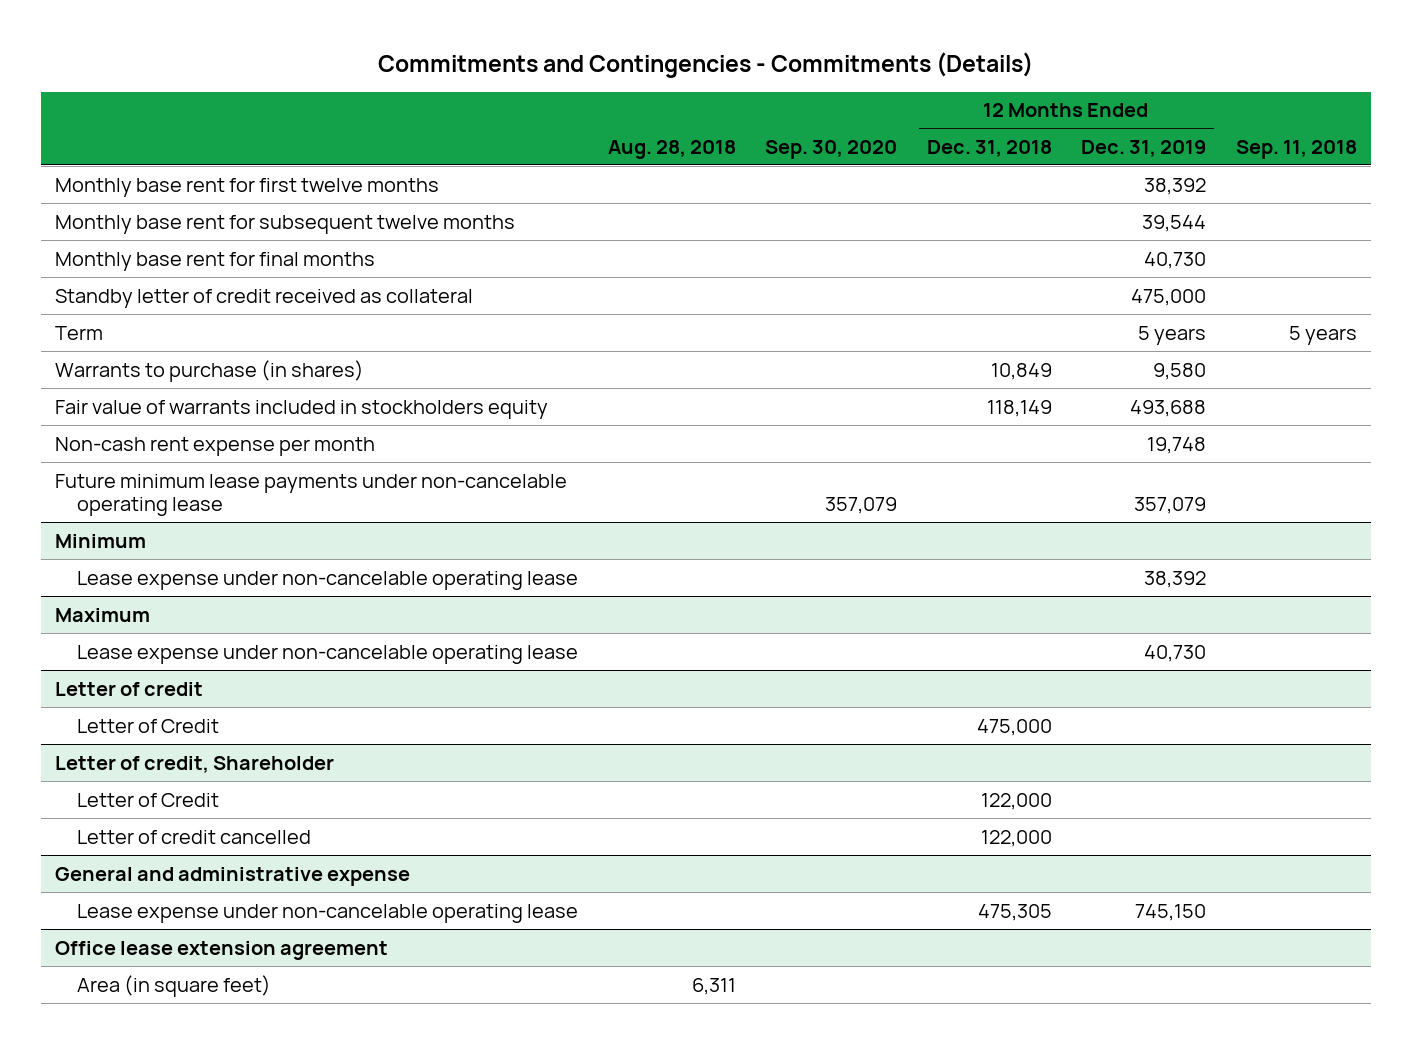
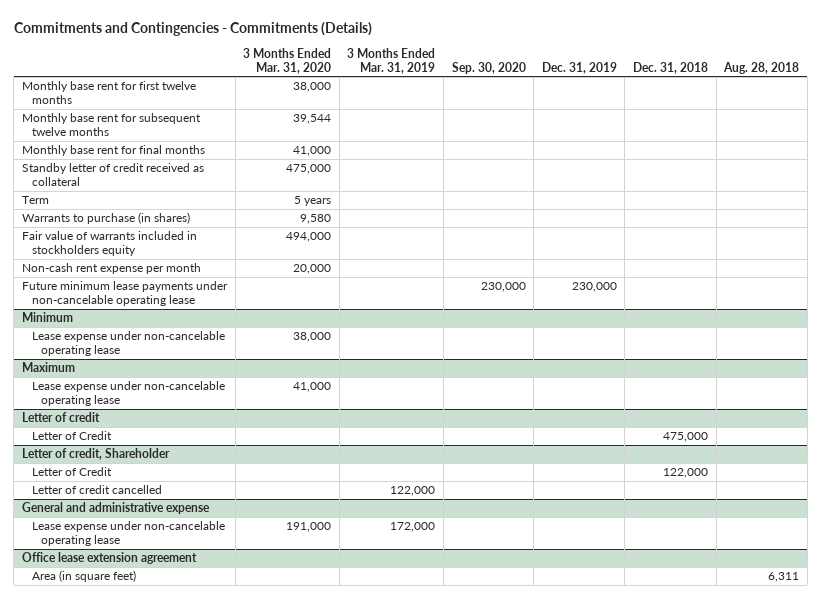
- | Aug. 28, 2018 | Sep. 30, 2020 | 12 Months Ended Dec. 31, 2018 | 12 Months Ended Dec. 31, 2019 | Sep. 11, 2018
+ | 3 Months Ended Mar. 31, 2020 | 3 Months Ended Mar. 31, 2019 | Sep. 30, 2020 | Dec. 31, 2019 | Dec. 31, 2018 | Aug. 28, 2018
- Future minimum lease payments under non-cancelable operating lease | | 357,079 | | 357,079 |
+ Future minimum lease payments under non-cancelable operating lease | | | 230,000 | 230,000 | |

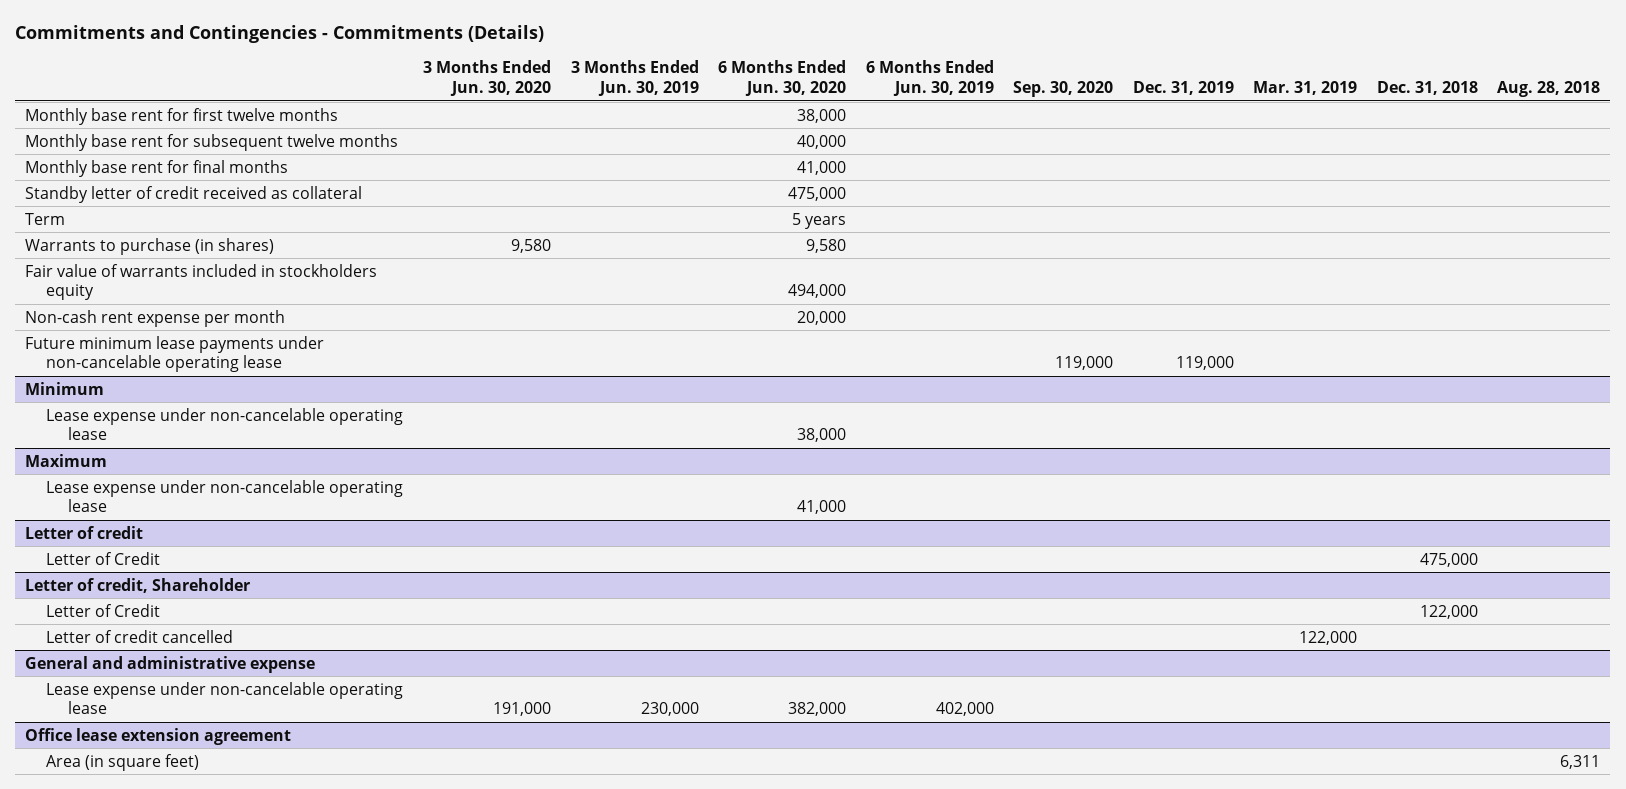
- | 3 Months Ended Mar. 31, 2020 | 3 Months Ended Mar. 31, 2019 | Sep. 30, 2020 | Dec. 31, 2019 | Dec. 31, 2018 | Aug. 28, 2018
+ | 3 Months Ended Jun. 30, 2020 | 3 Months Ended Jun. 30, 2019 | 6 Months Ended Jun. 30, 2020 | 6 Months Ended Jun. 30, 2019 | Sep. 30, 2020 | Dec. 31, 2019 | Mar. 31, 2019 | Dec. 31, 2018 | Aug. 28, 2018
- Future minimum lease payments under non-cancelable operating lease | | | 230,000 | 230,000 | |
+ Future minimum lease payments under non-cancelable operating lease | | | | | 119,000 | 119,000 | | |

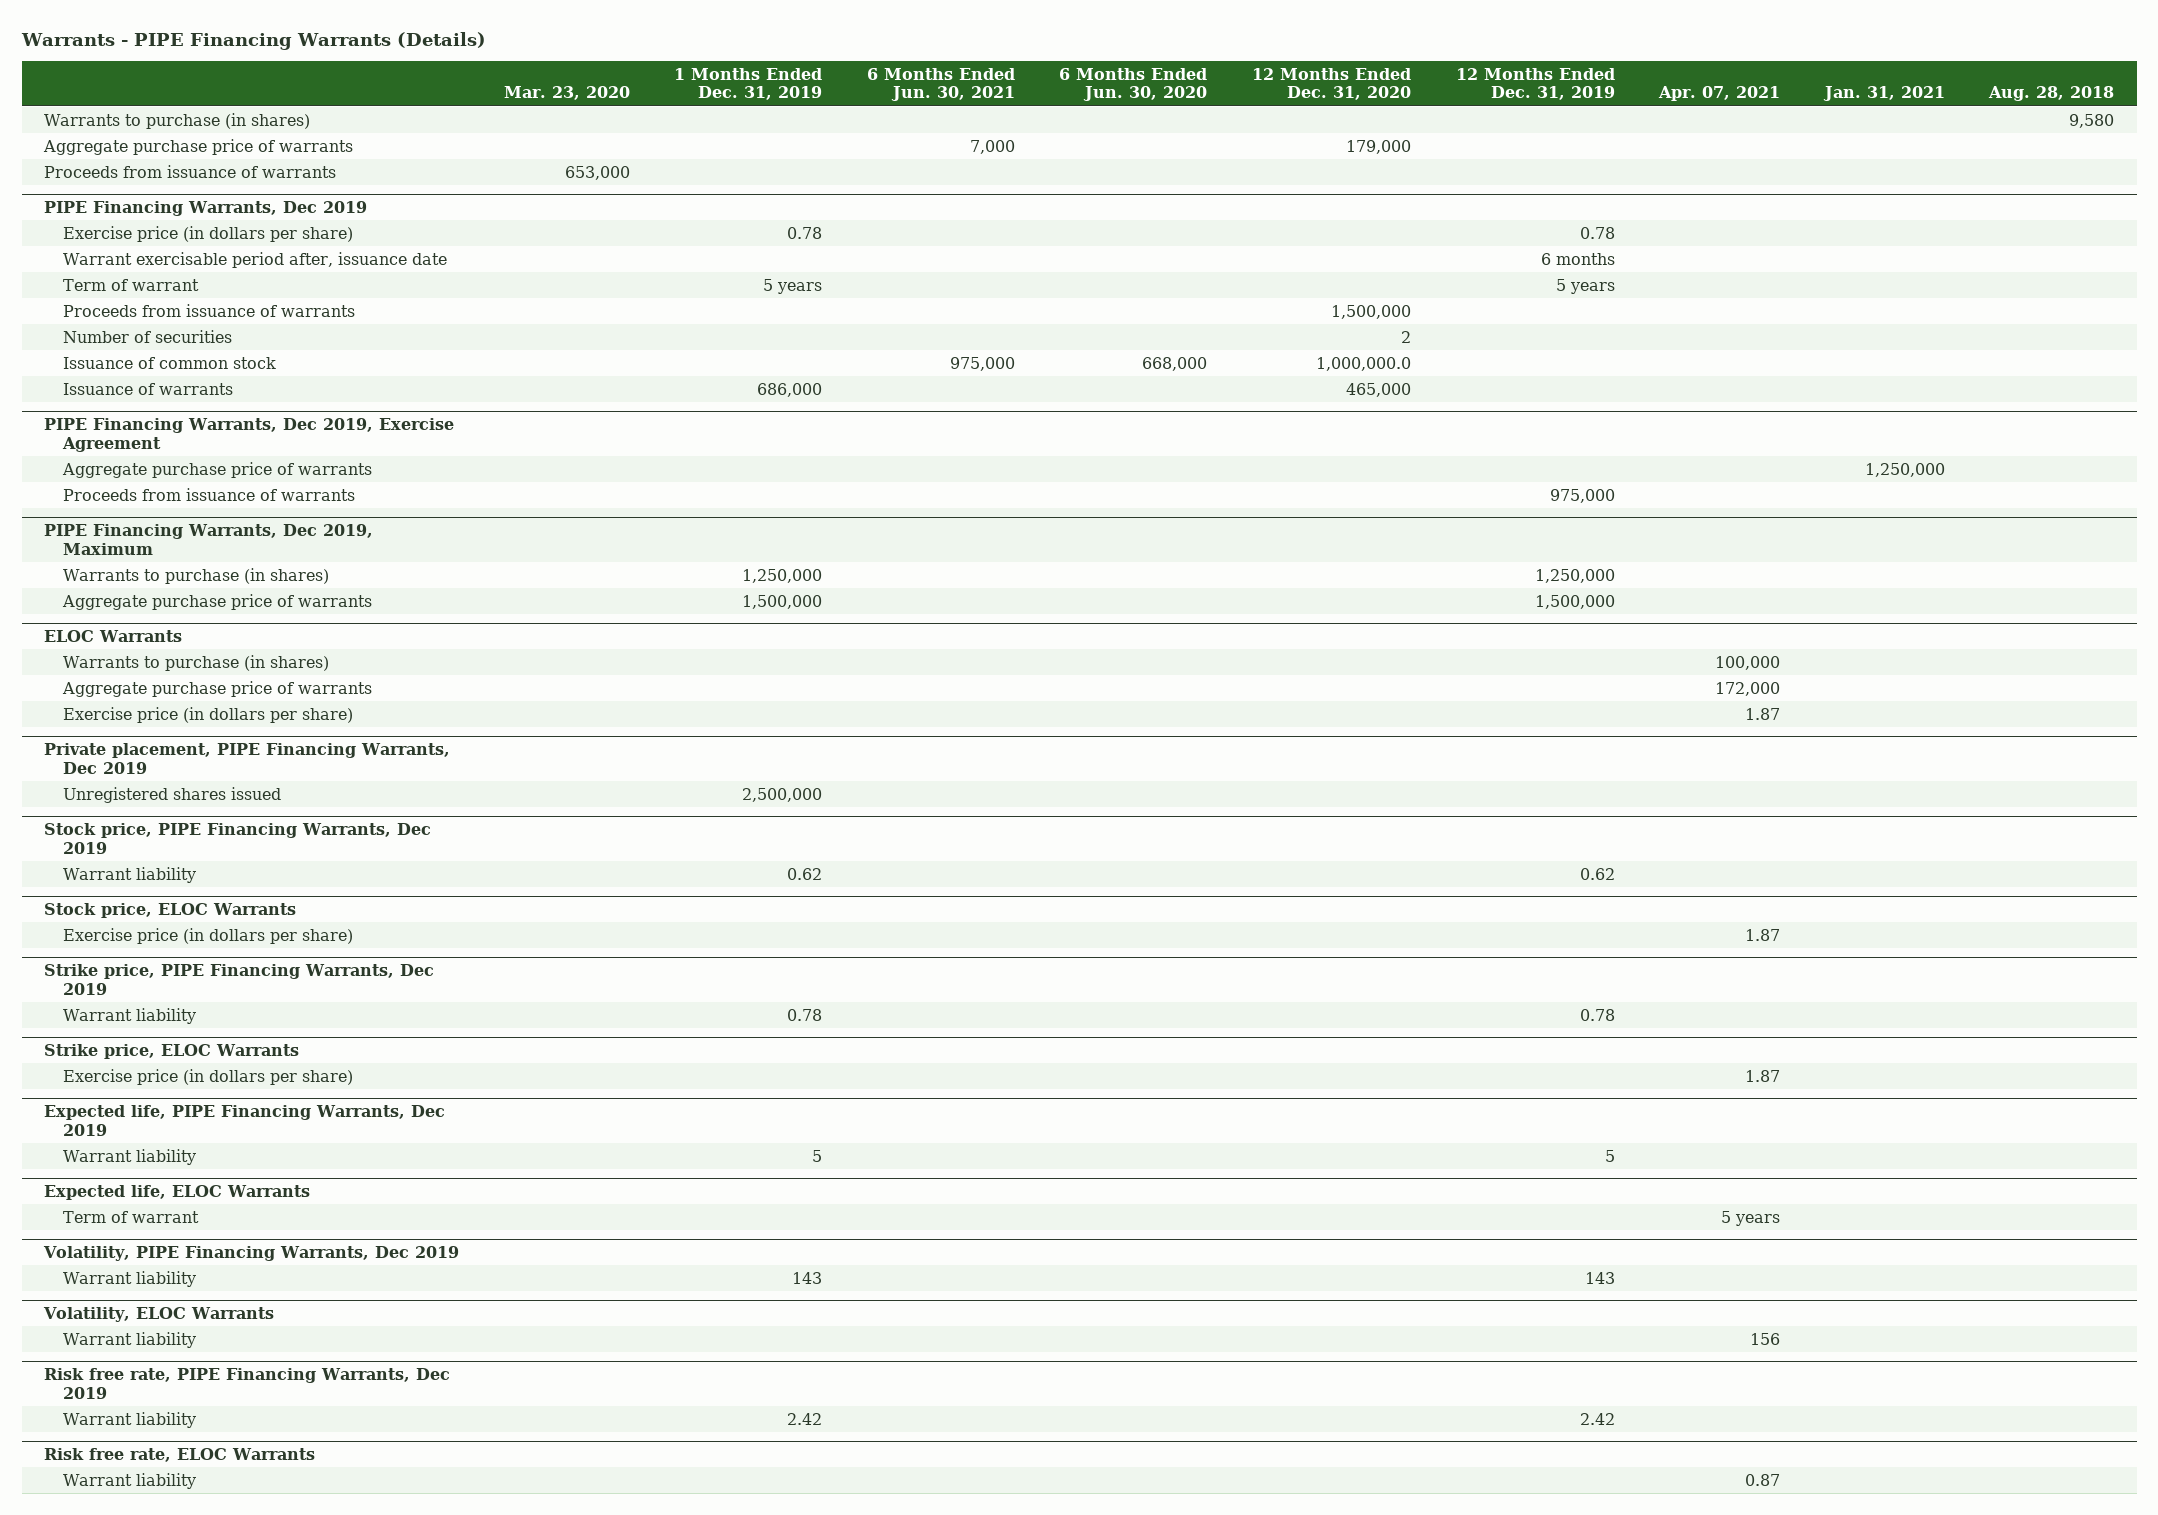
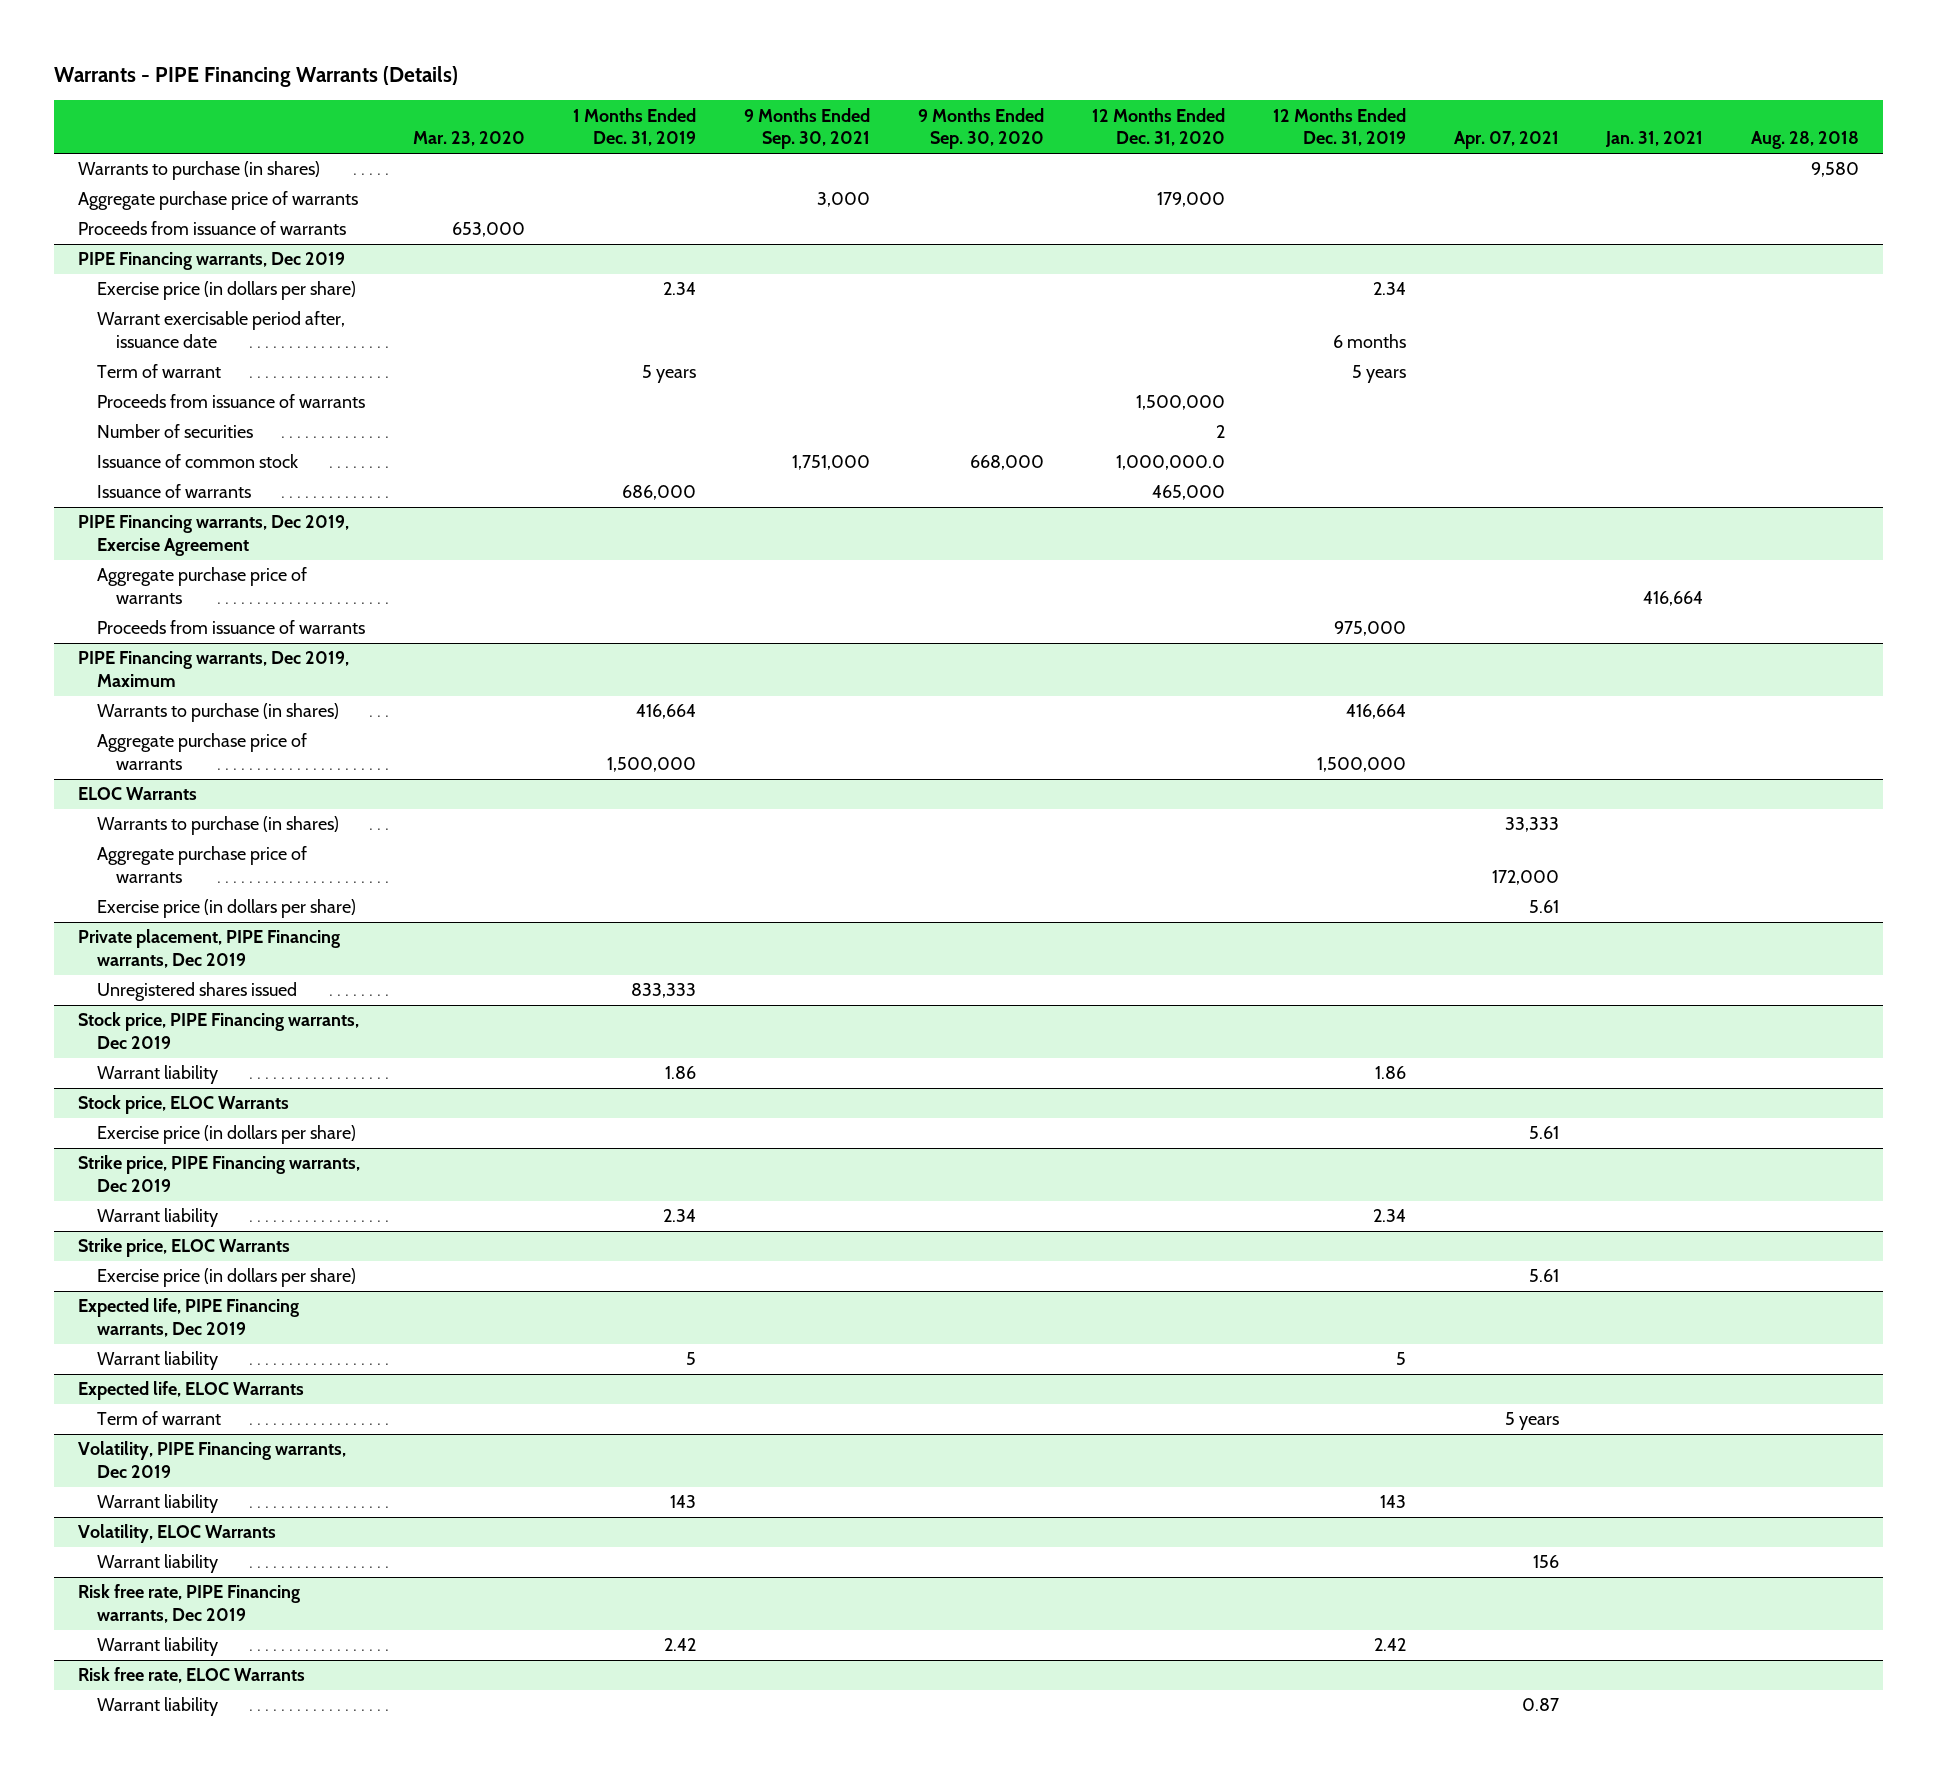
- | Mar. 23, 2020 | 1 Months Ended Dec. 31, 2019 | 6 Months Ended Jun. 30, 2021 | 6 Months Ended Jun. 30, 2020 | 12 Months Ended Dec. 31, 2020 | 12 Months Ended Dec. 31, 2019 | Apr. 07, 2021 | Jan. 31, 2021 | Aug. 28, 2018
+ | Mar. 23, 2020 | 1 Months Ended Dec. 31, 2019 | 9 Months Ended Sep. 30, 2021 | 9 Months Ended Sep. 30, 2020 | 12 Months Ended Dec. 31, 2020 | 12 Months Ended Dec. 31, 2019 | Apr. 07, 2021 | Jan. 31, 2021 | Aug. 28, 2018
- PIPE Financing Warrants, Dec 2019
- Exercise price (in dollars per share) | | 0.78 | | | | 0.78 | | |
+ PIPE Financing warrants, Dec 2019
+ Exercise price (in dollars per share) | | 2.34 | | | | 2.34 | | |
- PIPE Financing Warrants, Dec 2019, Exercise Agreement
- Aggregate purchase price of warrants | | | | | | | | 1,250,000 |
+ PIPE Financing warrants, Dec 2019, Exercise Agreement
+ Aggregate purchase price of warrants | | | | | | | | 416,664 |
- PIPE Financing Warrants, Dec 2019, Maximum
- Warrants to purchase (in shares) | | 1,250,000 | | | | 1,250,000 | | |
+ PIPE Financing warrants, Dec 2019, Maximum
+ Warrants to purchase (in shares) | | 416,664 | | | | 416,664 | | |
@ ELOC Warrants
- Warrants to purchase (in shares) | | | | | | | 100,000 | |
+ Warrants to purchase (in shares) | | | | | | | 33,333 | |
- Exercise price (in dollars per share) | | | | | | | 1.87 | |
- Private placement, PIPE Financing Warrants, Dec 2019
- Unregistered shares issued | | 2,500,000 | | | | | | |
- Stock price, PIPE Financing Warrants, Dec 2019
- Warrant liability | | 0.62 | | | | 0.62 | | |
@ ELOC Warrants
+ Exercise price (in dollars per share) | | | | | | | 5.61 | |
+ Private placement, PIPE Financing warrants, Dec 2019
+ Unregistered shares issued | | 833,333 | | | | | | |
+ Stock price, PIPE Financing warrants, Dec 2019
+ Warrant liability | | 1.86 | | | | 1.86 | | |
@ Stock price, ELOC Warrants
- Exercise price (in dollars per share) | | | | | | | 1.87 | |
- Strike price, PIPE Financing Warrants, Dec 2019
- Warrant liability | | 0.78 | | | | 0.78 | | |
@ Stock price, ELOC Warrants
+ Exercise price (in dollars per share) | | | | | | | 5.61 | |
+ Strike price, PIPE Financing warrants, Dec 2019
+ Warrant liability | | 2.34 | | | | 2.34 | | |
@ Strike price, ELOC Warrants
- Exercise price (in dollars per share) | | | | | | | 1.87 | |
- Expected life, PIPE Financing Warrants, Dec 2019
@ Strike price, ELOC Warrants
+ Exercise price (in dollars per share) | | | | | | | 5.61 | |
+ Expected life, PIPE Financing warrants, Dec 2019
- Volatility, PIPE Financing Warrants, Dec 2019
+ Volatility, PIPE Financing warrants, Dec 2019
- Risk free rate, PIPE Financing Warrants, Dec 2019
+ Risk free rate, PIPE Financing warrants, Dec 2019

